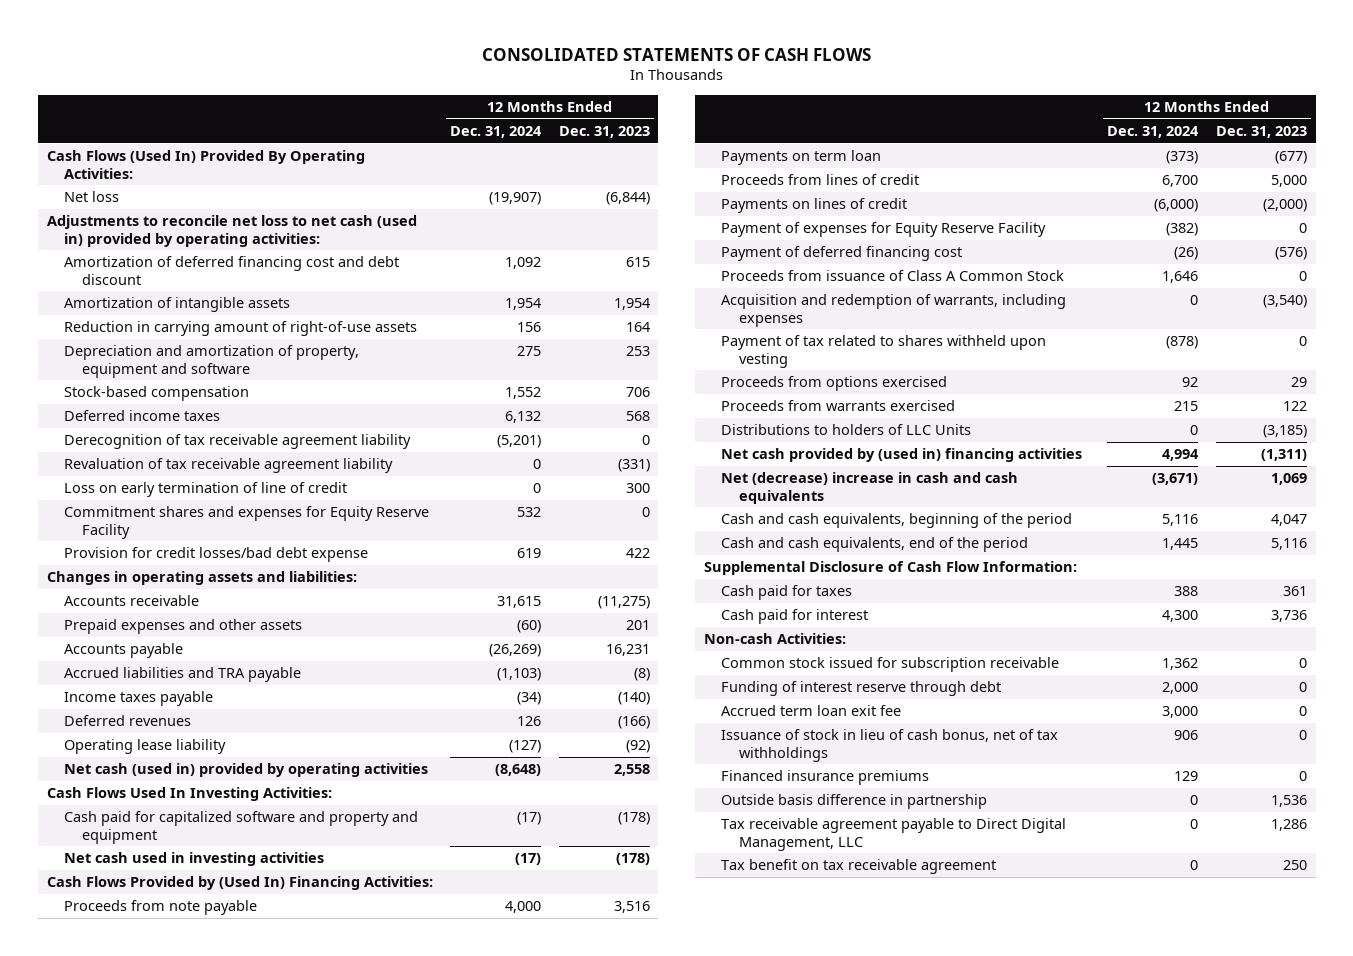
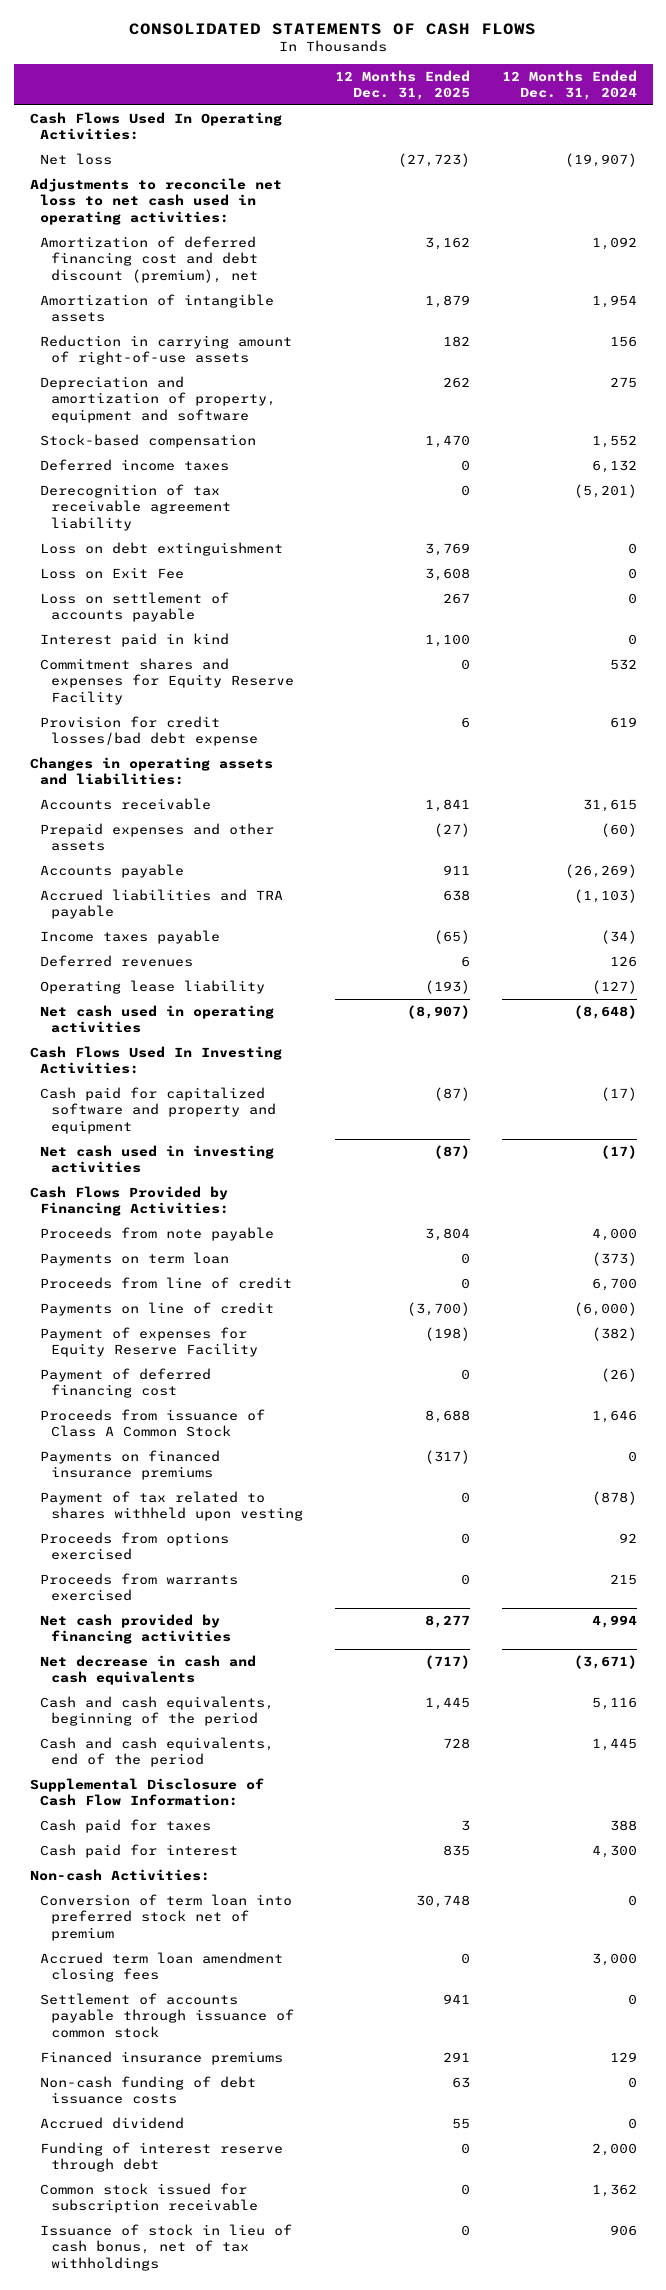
- | 12 Months Ended Dec. 31, 2024 | 12 Months Ended Dec. 31, 2023
+ | 12 Months Ended Dec. 31, 2025 | 12 Months Ended Dec. 31, 2024
- Cash Flows (Used In) Provided By Operating Activities:
+ Cash Flows Used In Operating Activities:
- Adjustments to reconcile net loss to net cash (used in) provided by operating activities:
- Amortization of deferred financing cost and debt discount | 1,092 | 615
+ Adjustments to reconcile net loss to net cash used in operating activities:
+ Amortization of deferred financing cost and debt discount (premium), net | 3,162 | 1,092
- Revaluation of tax receivable agreement liability | 0 | (331)
- Loss on early termination of line of credit | 0 | 300
+ Loss on debt extinguishment | 3,769 | 0
+ Loss on Exit Fee | 3,608 | 0
+ Loss on settlement of accounts payable | 267 | 0
+ Interest paid in kind | 1,100 | 0
- Net cash (used in) provided by operating activities | (8,648) | 2,558
+ Net cash used in operating activities | (8,907) | (8,648)
- Cash Flows Provided by (Used In) Financing Activities:
+ Cash Flows Provided by Financing Activities:
- Proceeds from lines of credit | 6,700 | 5,000
- Payments on lines of credit | (6,000) | (2,000)
+ Proceeds from line of credit | 0 | 6,700
+ Payments on line of credit | (3,700) | (6,000)
- Acquisition and redemption of warrants, including expenses | 0 | (3,540)
+ Payments on financed insurance premiums | (317) | 0
- Distributions to holders of LLC Units | 0 | (3,185)
- Net cash provided by (used in) financing activities | 4,994 | (1,311)
- Net (decrease) increase in cash and cash equivalents | (3,671) | 1,069
+ Net cash provided by financing activities | 8,277 | 4,994
+ Net decrease in cash and cash equivalents | (717) | (3,671)
+ Conversion of term loan into preferred stock net of premium | 30,748 | 0
+ Accrued term loan amendment closing fees | 0 | 3,000
+ Settlement of accounts payable through issuance of common stock | 941 | 0
moved up: Financed insurance premiums | 291 | 129
+ Non-cash funding of debt issuance costs | 63 | 0
+ Accrued dividend | 55 | 0
- Accrued term loan exit fee | 3,000 | 0
moved down: Common stock issued for subscription receivable | 0 | 1,362
- Outside basis difference in partnership | 0 | 1,536
- Tax receivable agreement payable to Direct Digital Management, LLC | 0 | 1,286
- Tax benefit on tax receivable agreement | 0 | 250

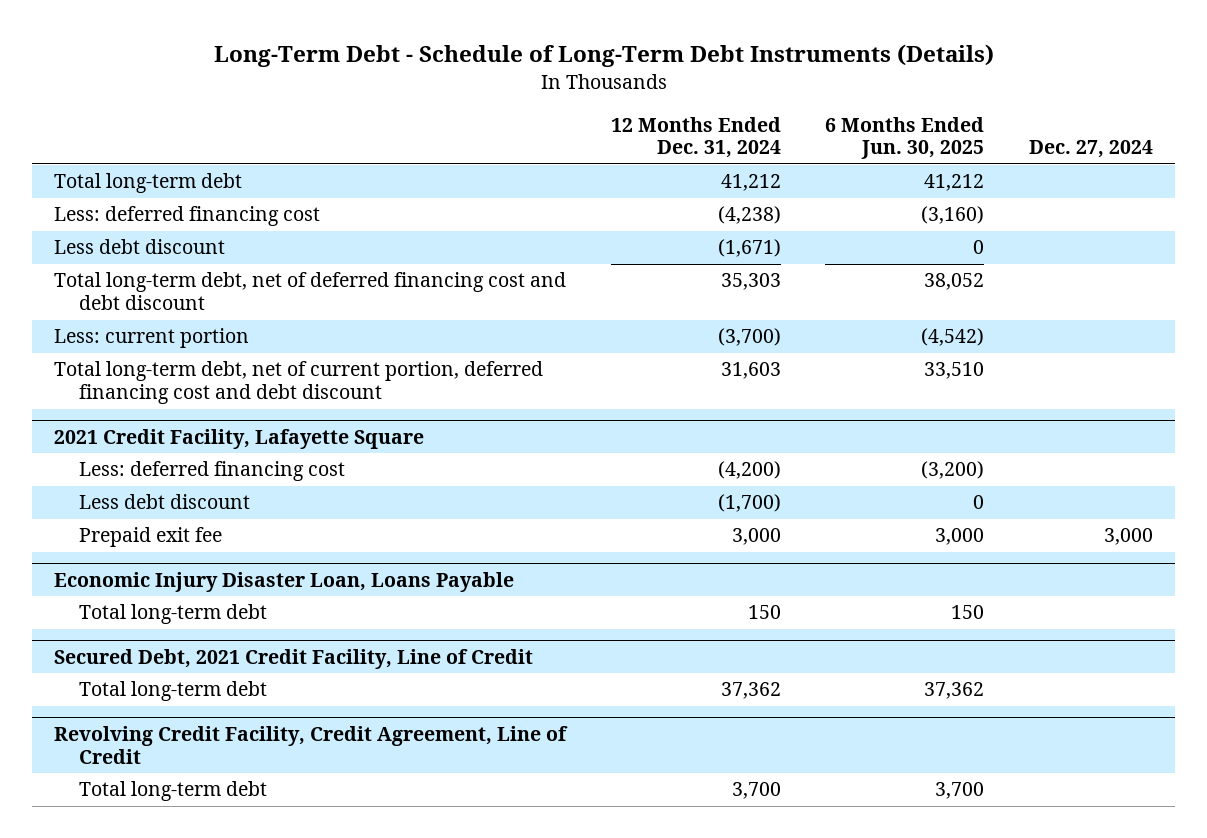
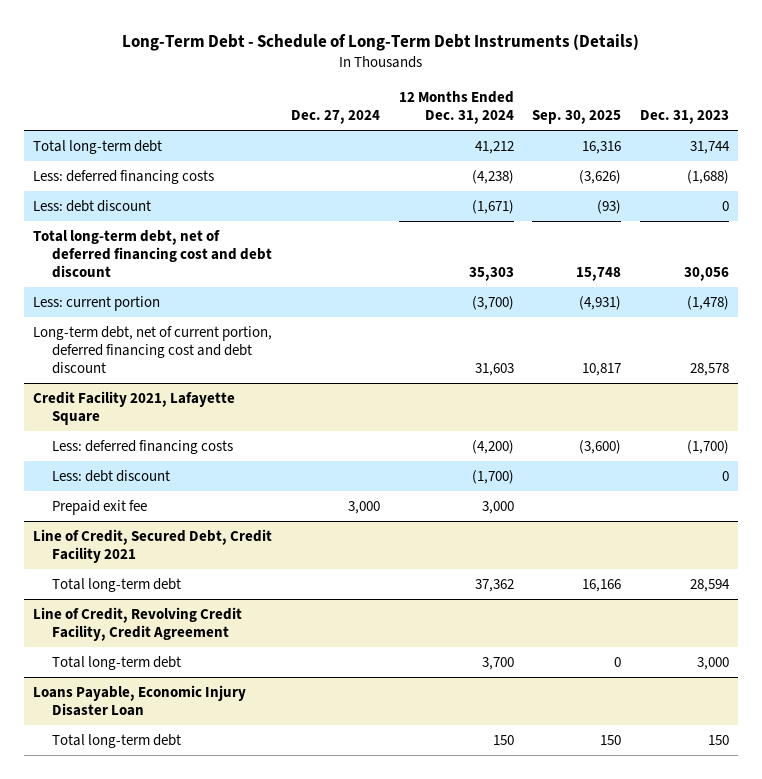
- | 12 Months Ended Dec. 31, 2024 | 6 Months Ended Jun. 30, 2025 | Dec. 27, 2024
+ | Dec. 27, 2024 | 12 Months Ended Dec. 31, 2024 | Sep. 30, 2025 | Dec. 31, 2023
- Less: deferred financing cost | (4,238) | (3,160) |
- Less debt discount | (1,671) | 0 |
+ Less: deferred financing costs | | (4,238) | (3,626) | (1,688)
+ Less: debt discount | | (1,671) | (93) | 0
- Total long-term debt, net of current portion, deferred financing cost and debt discount | 31,603 | 33,510 |
- 2021 Credit Facility, Lafayette Square
- Less: deferred financing cost | (4,200) | (3,200) |
- Less debt discount | (1,700) | 0 |
+ Long-term debt, net of current portion, deferred financing cost and debt discount | | 31,603 | 10,817 | 28,578
+ Credit Facility 2021, Lafayette Square
+ Less: deferred financing costs | | (4,200) | (3,600) | (1,700)
+ Less: debt discount | | (1,700) | | 0
- Economic Injury Disaster Loan, Loans Payable
- Total long-term debt | 150 | 150 |
- Secured Debt, 2021 Credit Facility, Line of Credit
+ Line of Credit, Secured Debt, Credit Facility 2021
- Revolving Credit Facility, Credit Agreement, Line of Credit
+ Line of Credit, Revolving Credit Facility, Credit Agreement
+ Loans Payable, Economic Injury Disaster Loan
+ Total long-term debt | | 150 | 150 | 150

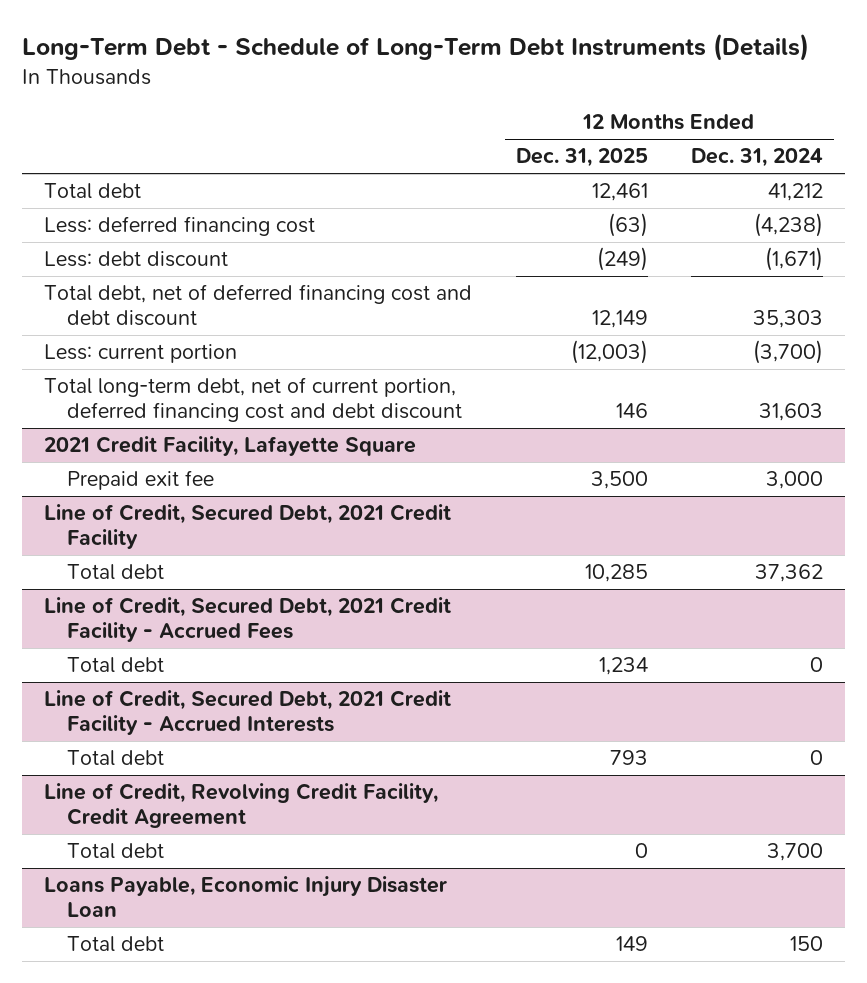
- | Dec. 27, 2024 | 12 Months Ended Dec. 31, 2024 | Sep. 30, 2025 | Dec. 31, 2023
+ | 12 Months Ended Dec. 31, 2025 | 12 Months Ended Dec. 31, 2024
- Total long-term debt | | 41,212 | 16,316 | 31,744
- Less: deferred financing costs | | (4,238) | (3,626) | (1,688)
+ Total debt | 12,461 | 41,212
+ Less: deferred financing cost | (63) | (4,238)
- Total long-term debt, net of deferred financing cost and debt discount | | 35,303 | 15,748 | 30,056
+ Total debt, net of deferred financing cost and debt discount | 12,149 | 35,303
- Long-term debt, net of current portion, deferred financing cost and debt discount | | 31,603 | 10,817 | 28,578
- Credit Facility 2021, Lafayette Square
- Less: deferred financing costs | | (4,200) | (3,600) | (1,700)
- Less: debt discount | | (1,700) | | 0
+ Total long-term debt, net of current portion, deferred financing cost and debt discount | 146 | 31,603
+ 2021 Credit Facility, Lafayette Square
- Line of Credit, Secured Debt, Credit Facility 2021
- Total long-term debt | | 37,362 | 16,166 | 28,594
+ Line of Credit, Secured Debt, 2021 Credit Facility
+ Total debt | 10,285 | 37,362
+ Line of Credit, Secured Debt, 2021 Credit Facility - Accrued Fees
+ Total debt | 1,234 | 0
+ Line of Credit, Secured Debt, 2021 Credit Facility - Accrued Interests
+ Total debt | 793 | 0
@ Line of Credit, Revolving Credit Facility, Credit Agreement
- Total long-term debt | | 3,700 | 0 | 3,000
+ Total debt | 0 | 3,700
@ Loans Payable, Economic Injury Disaster Loan
- Total long-term debt | | 150 | 150 | 150
+ Total debt | 149 | 150

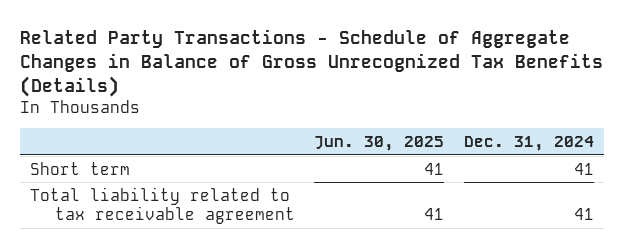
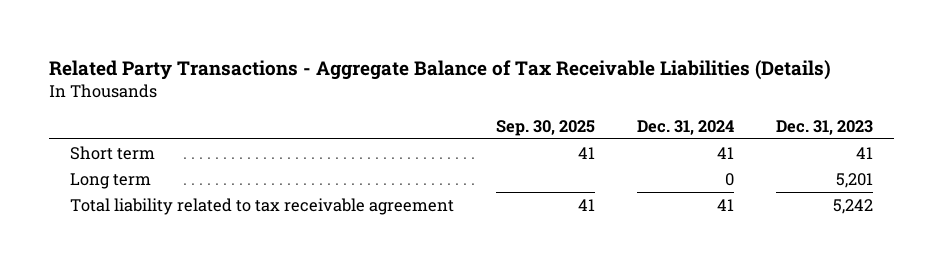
- Related Party Transactions - Schedule of Aggregate Changes in Balance of Gross Unrecognized Tax Benefits (Details)
+ Related Party Transactions - Aggregate Balance of Tax Receivable Liabilities (Details)
- | Jun. 30, 2025 | Dec. 31, 2024
+ | Sep. 30, 2025 | Dec. 31, 2024 | Dec. 31, 2023
+ Long term | | 0 | 5,201

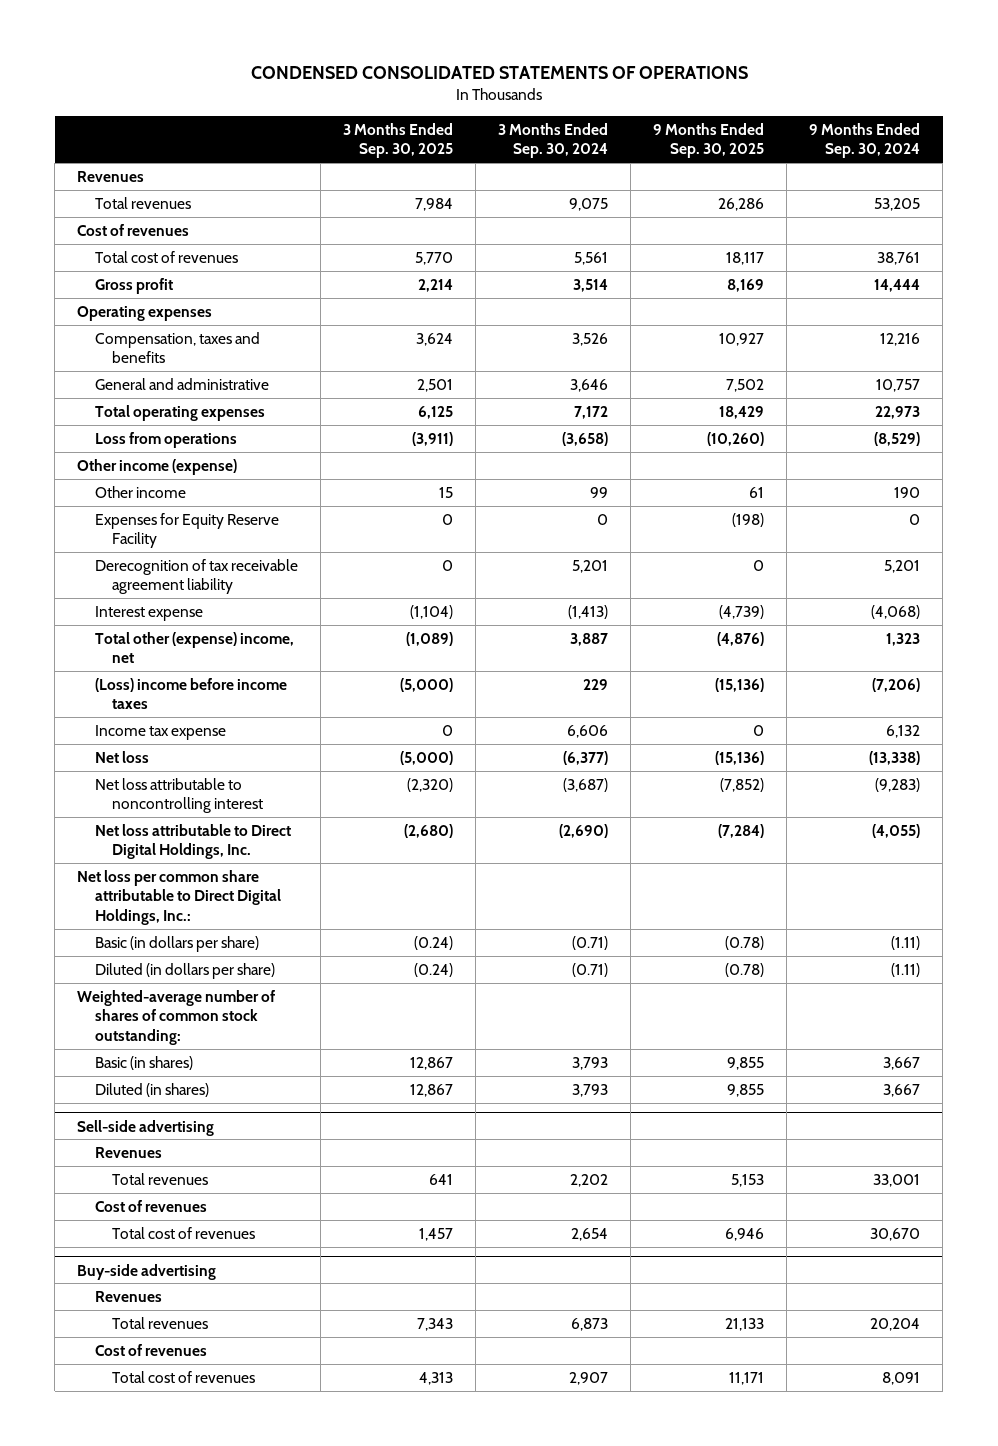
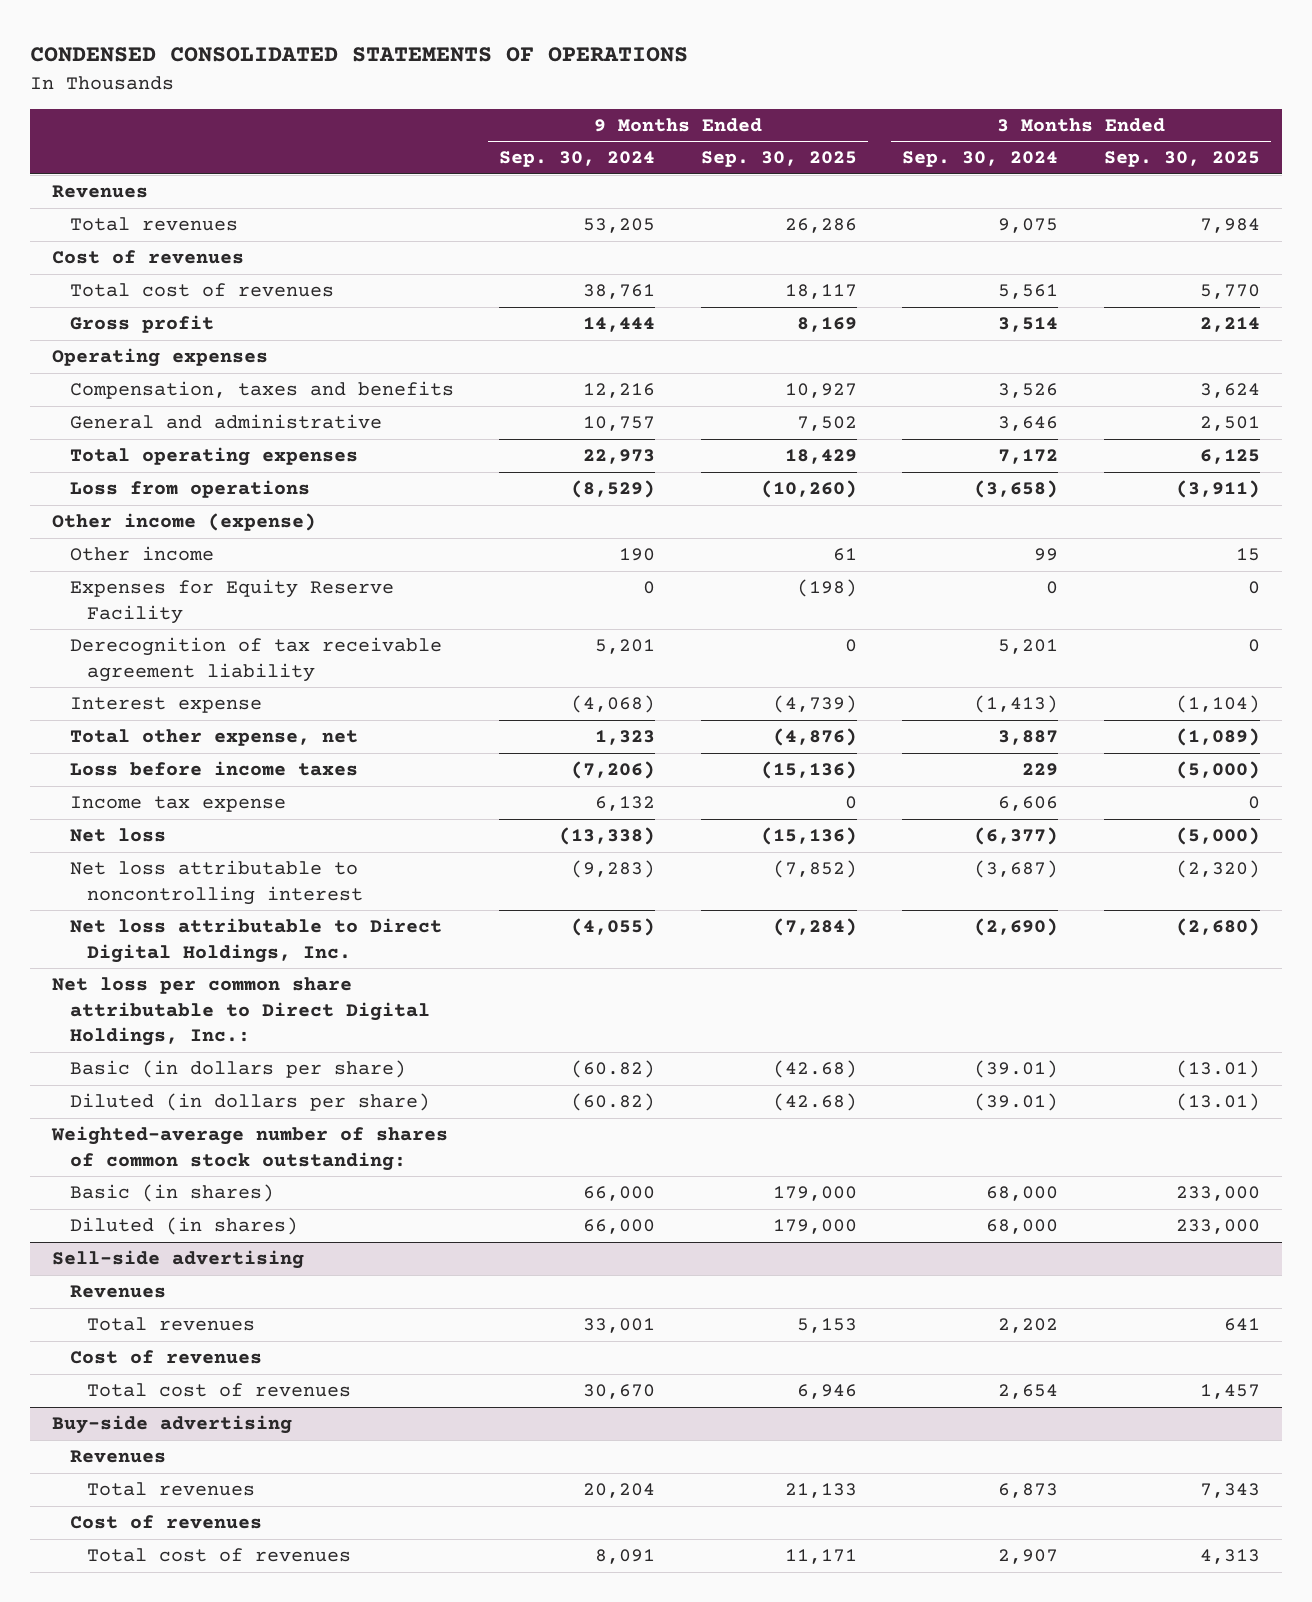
- | 3 Months Ended Sep. 30, 2025 | 3 Months Ended Sep. 30, 2024 | 9 Months Ended Sep. 30, 2025 | 9 Months Ended Sep. 30, 2024
+ | 9 Months Ended Sep. 30, 2024 | 9 Months Ended Sep. 30, 2025 | 3 Months Ended Sep. 30, 2024 | 3 Months Ended Sep. 30, 2025
- Total other (expense) income, net | (1,089) | 3,887 | (4,876) | 1,323
- (Loss) income before income taxes | (5,000) | 229 | (15,136) | (7,206)
+ Total other expense, net | 1,323 | (4,876) | 3,887 | (1,089)
+ Loss before income taxes | (7,206) | (15,136) | 229 | (5,000)
- Basic (in dollars per share) | (0.24) | (0.71) | (0.78) | (1.11)
- Diluted (in dollars per share) | (0.24) | (0.71) | (0.78) | (1.11)
+ Basic (in dollars per share) | (60.82) | (42.68) | (39.01) | (13.01)
+ Diluted (in dollars per share) | (60.82) | (42.68) | (39.01) | (13.01)
- Basic (in shares) | 12,867 | 3,793 | 9,855 | 3,667
- Diluted (in shares) | 12,867 | 3,793 | 9,855 | 3,667
+ Basic (in shares) | 66,000 | 179,000 | 68,000 | 233,000
+ Diluted (in shares) | 66,000 | 179,000 | 68,000 | 233,000

